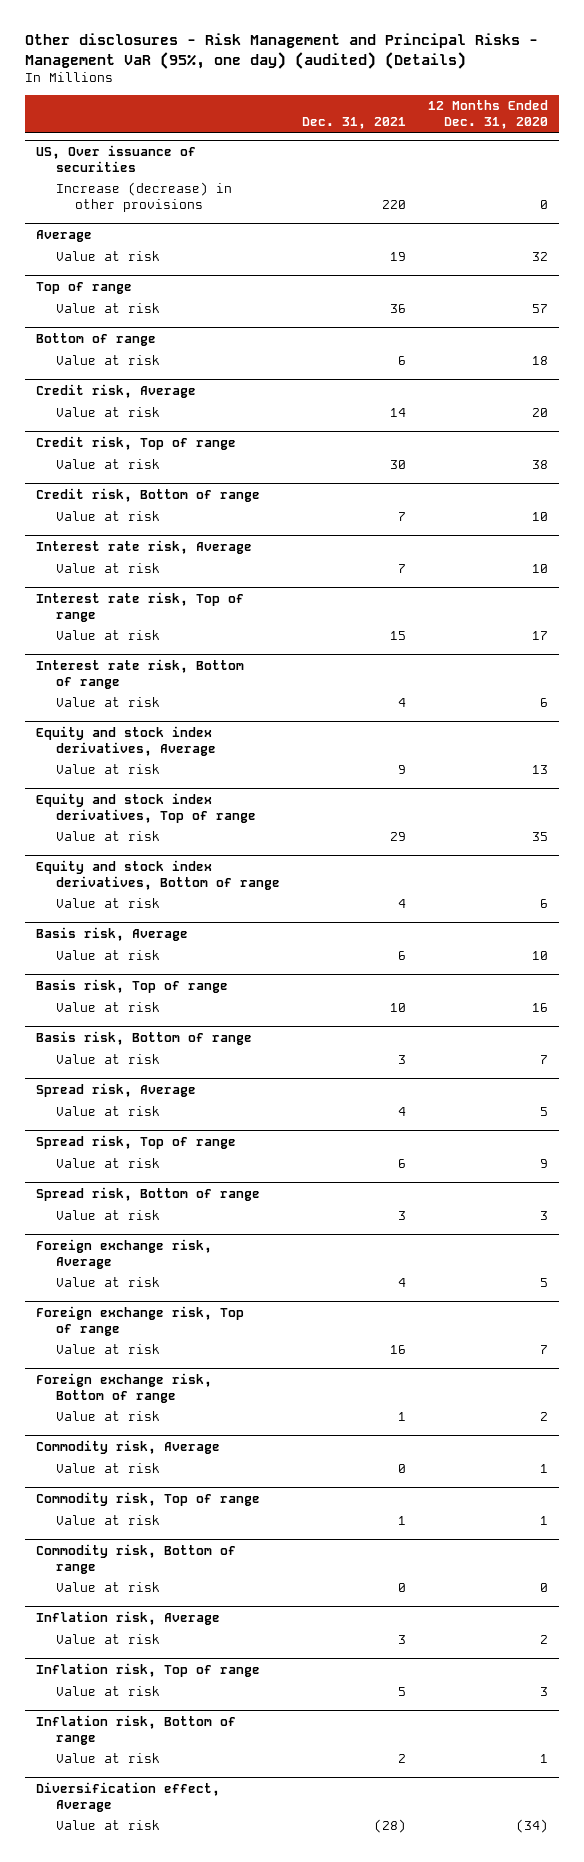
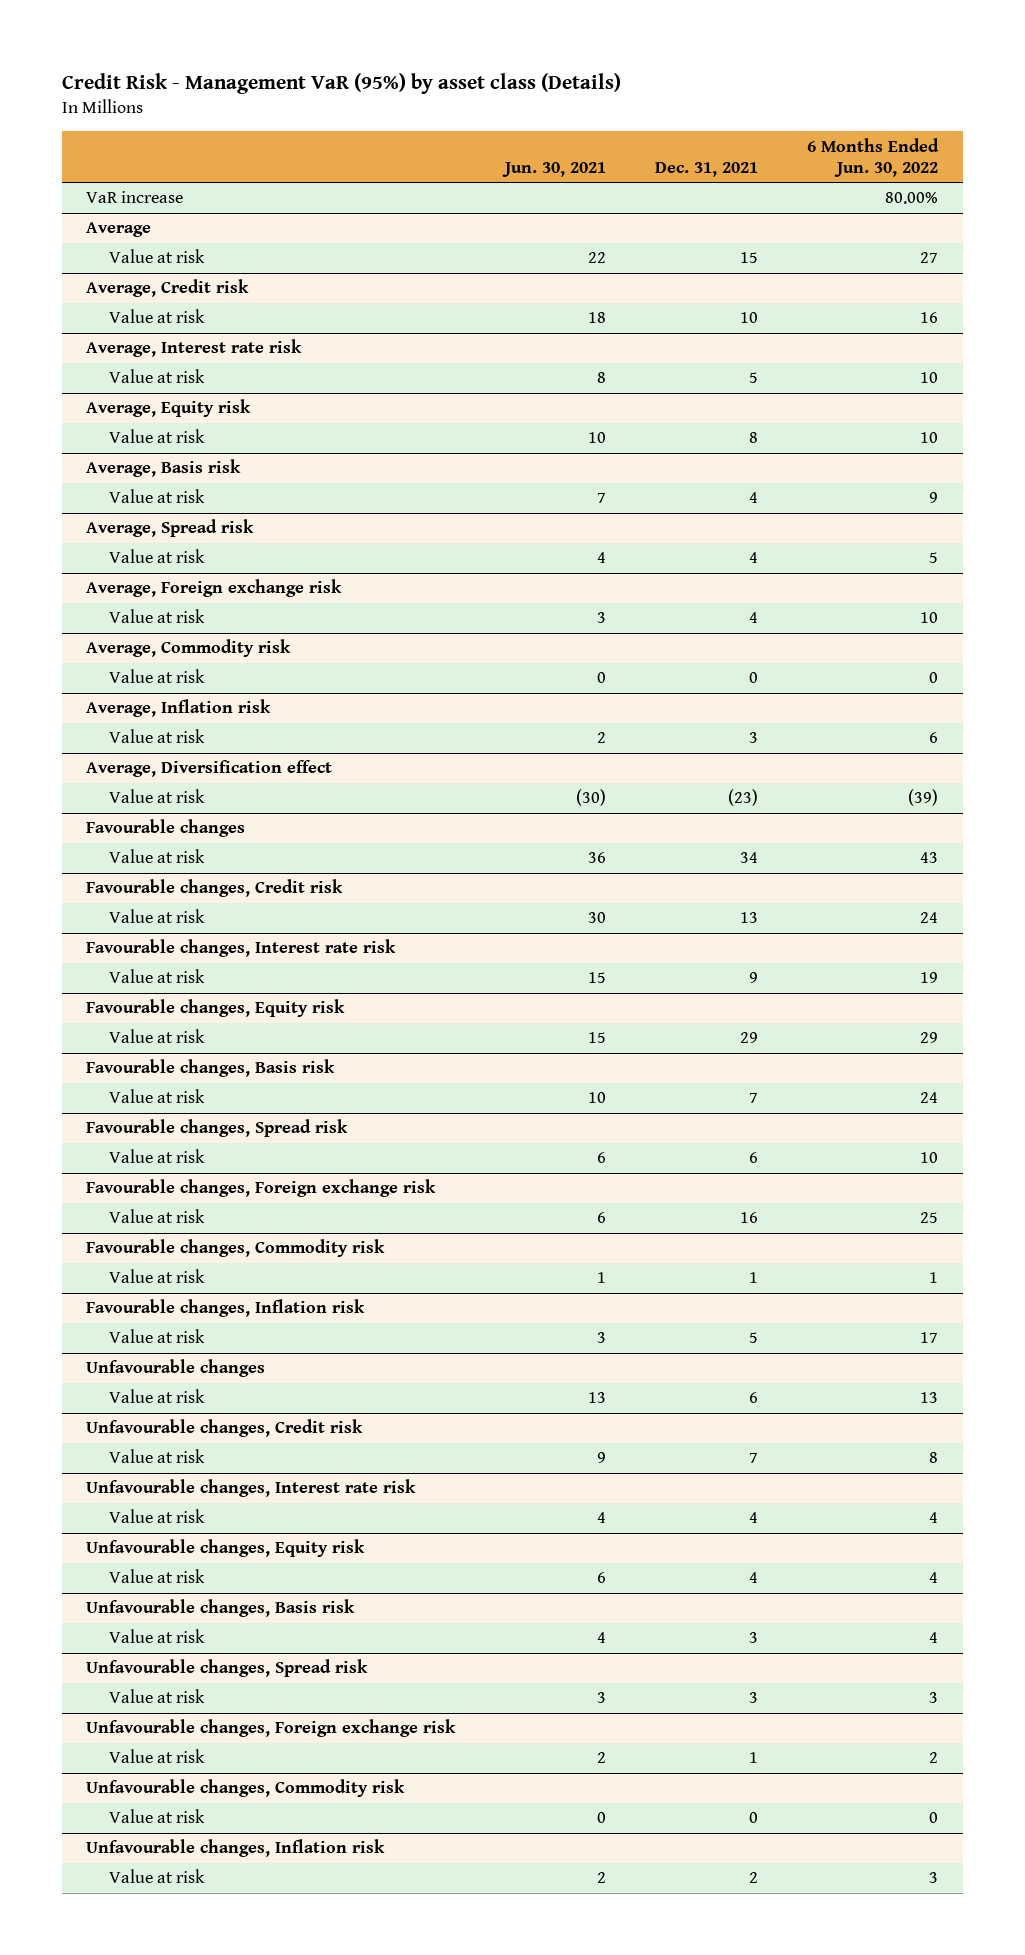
- Other disclosures - Risk Management and Principal Risks - Management VaR (95%, one day) (audited) (Details)
+ Credit Risk - Management VaR (95%) by asset class (Details)
- | Dec. 31, 2021 | 12 Months Ended Dec. 31, 2020
+ | Jun. 30, 2021 | Dec. 31, 2021 | 6 Months Ended Jun. 30, 2022
- US, Over issuance of securities
- Increase (decrease) in other provisions | 220 | 0
+ VaR increase | | | 80.00%
@ Average
- Value at risk | 19 | 32
- Top of range
- Value at risk | 36 | 57
- Bottom of range
- Value at risk | 6 | 18
- Credit risk, Average
- Value at risk | 14 | 20
- Credit risk, Top of range
- Value at risk | 30 | 38
- Credit risk, Bottom of range
- Value at risk | 7 | 10
- Interest rate risk, Average
- Value at risk | 7 | 10
- Interest rate risk, Top of range
- Interest rate risk, Bottom of range
+ Average, Credit risk
+ Value at risk | 18 | 10 | 16
+ Average, Interest rate risk
+ Value at risk | 8 | 5 | 10
+ Average, Equity risk
+ Value at risk | 10 | 8 | 10
+ Average, Basis risk
- Equity and stock index derivatives, Average
- Value at risk | 9 | 13
- Equity and stock index derivatives, Top of range
- Value at risk | 29 | 35
- Equity and stock index derivatives, Bottom of range
+ Average, Spread risk
- Basis risk, Average
- Value at risk | 6 | 10
- Basis risk, Top of range
- Value at risk | 10 | 16
- Basis risk, Bottom of range
- Value at risk | 3 | 7
- Spread risk, Average
+ Average, Foreign exchange risk
- Spread risk, Top of range
- Value at risk | 6 | 9
- Spread risk, Bottom of range
+ Average, Commodity risk
+ Value at risk | 0 | 0 | 0
+ Average, Inflation risk
- Foreign exchange risk, Average
- Value at risk | 4 | 5
- Foreign exchange risk, Top of range
+ Average, Diversification effect
+ Value at risk | (30) | (23) | (39)
+ Favourable changes
+ Value at risk | 36 | 34 | 43
+ Favourable changes, Credit risk
+ Value at risk | 30 | 13 | 24
+ Favourable changes, Interest rate risk
+ Value at risk | 15 | 9 | 19
+ Favourable changes, Equity risk
+ Value at risk | 15 | 29 | 29
+ Favourable changes, Basis risk
+ Value at risk | 10 | 7 | 24
+ Favourable changes, Spread risk
+ Value at risk | 6 | 6 | 10
+ Favourable changes, Foreign exchange risk
- Foreign exchange risk, Bottom of range
+ Favourable changes, Commodity risk
- Commodity risk, Average
- Value at risk | 0 | 1
- Commodity risk, Top of range
+ Favourable changes, Inflation risk
+ Value at risk | 3 | 5 | 17
+ Unfavourable changes
+ Value at risk | 13 | 6 | 13
+ Unfavourable changes, Credit risk
+ Value at risk | 9 | 7 | 8
+ Unfavourable changes, Interest rate risk
+ Value at risk | 4 | 4 | 4
+ Unfavourable changes, Equity risk
+ Value at risk | 6 | 4 | 4
+ Unfavourable changes, Basis risk
+ Value at risk | 4 | 3 | 4
+ Unfavourable changes, Spread risk
+ Value at risk | 3 | 3 | 3
+ Unfavourable changes, Foreign exchange risk
- Commodity risk, Bottom of range
+ Unfavourable changes, Commodity risk
- Inflation risk, Average
- Value at risk | 3 | 2
- Inflation risk, Top of range
- Value at risk | 5 | 3
- Inflation risk, Bottom of range
+ Unfavourable changes, Inflation risk
- Diversification effect, Average
- Value at risk | (28) | (34)

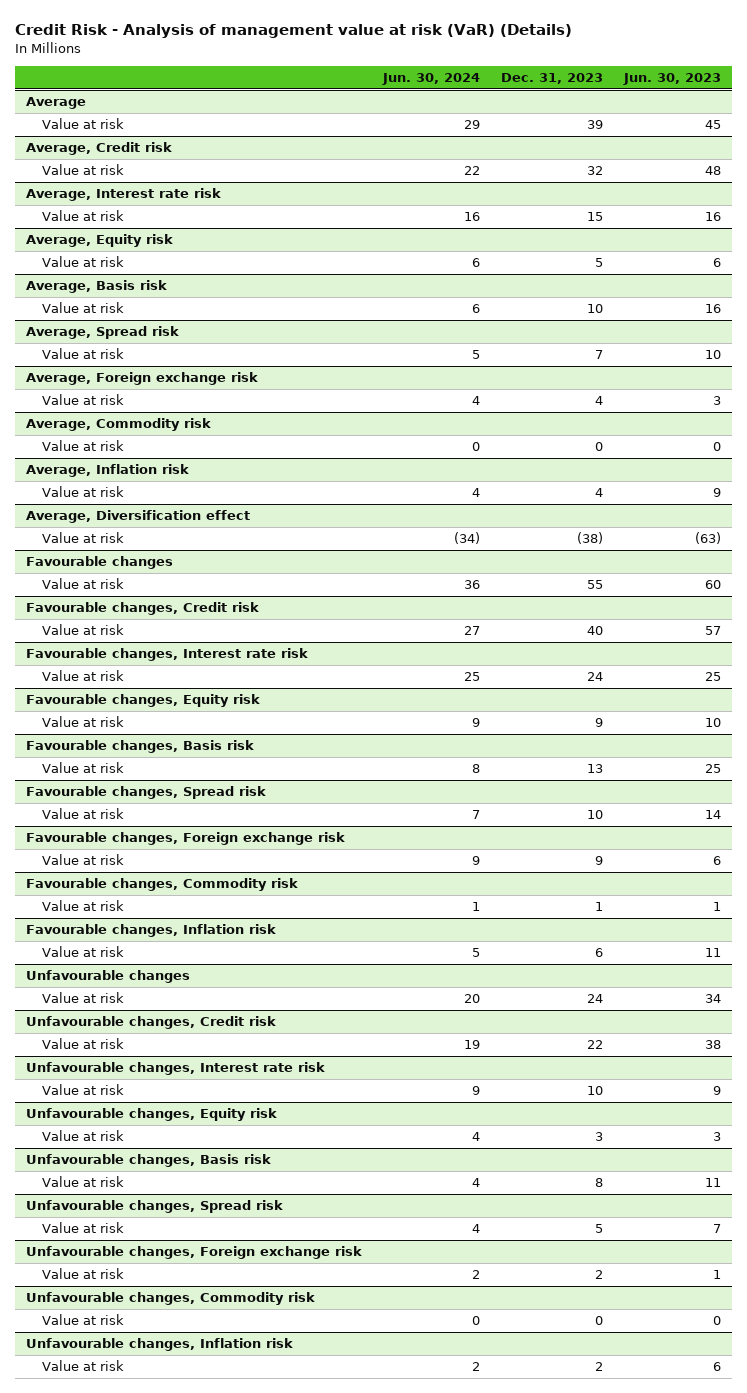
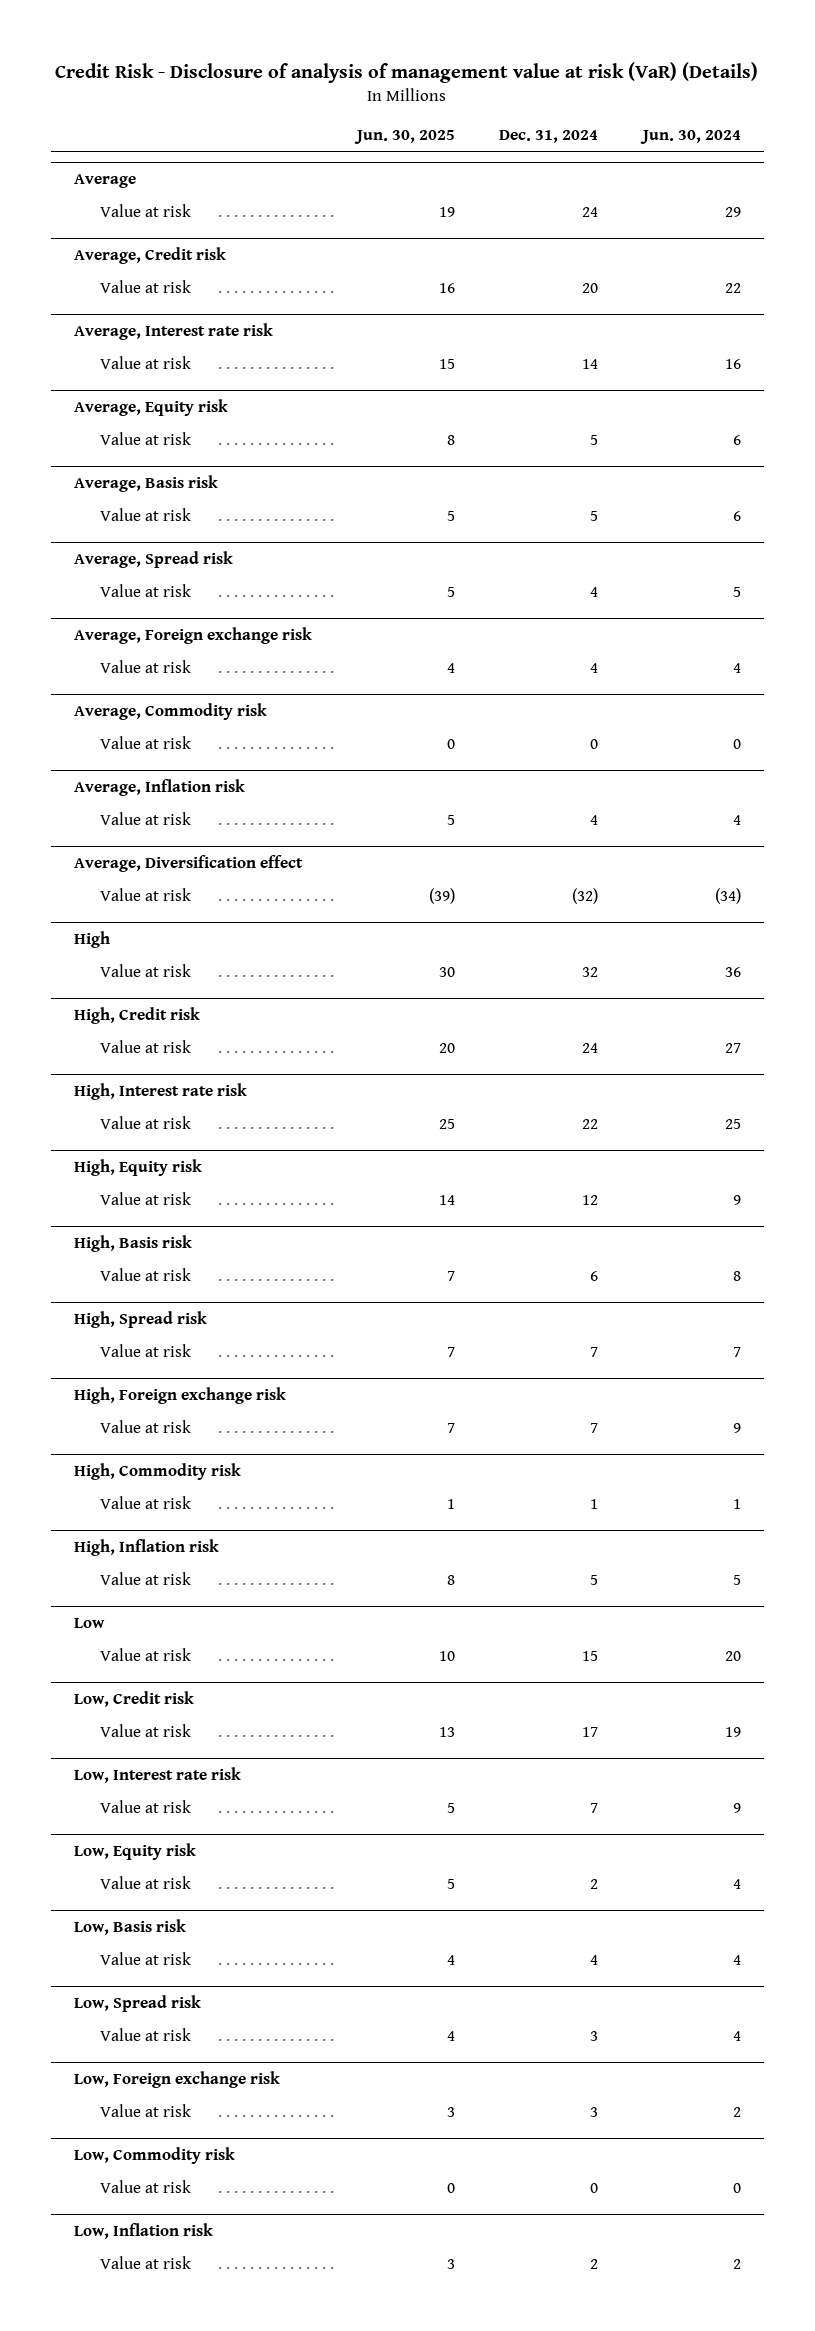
- Credit Risk - Analysis of management value at risk (VaR) (Details)
+ Credit Risk - Disclosure of analysis of management value at risk (VaR) (Details)
- | Jun. 30, 2024 | Dec. 31, 2023 | Jun. 30, 2023
+ | Jun. 30, 2025 | Dec. 31, 2024 | Jun. 30, 2024
- Favourable changes
+ High
- Favourable changes, Credit risk
+ High, Credit risk
- Favourable changes, Interest rate risk
+ High, Interest rate risk
- Favourable changes, Equity risk
+ High, Equity risk
- Favourable changes, Basis risk
+ High, Basis risk
- Favourable changes, Spread risk
+ High, Spread risk
- Favourable changes, Foreign exchange risk
+ High, Foreign exchange risk
- Favourable changes, Commodity risk
+ High, Commodity risk
- Favourable changes, Inflation risk
+ High, Inflation risk
- Unfavourable changes
+ Low
- Unfavourable changes, Credit risk
+ Low, Credit risk
- Unfavourable changes, Interest rate risk
+ Low, Interest rate risk
- Unfavourable changes, Equity risk
+ Low, Equity risk
- Unfavourable changes, Basis risk
+ Low, Basis risk
- Unfavourable changes, Spread risk
+ Low, Spread risk
- Unfavourable changes, Foreign exchange risk
+ Low, Foreign exchange risk
- Unfavourable changes, Commodity risk
+ Low, Commodity risk
- Unfavourable changes, Inflation risk
+ Low, Inflation risk

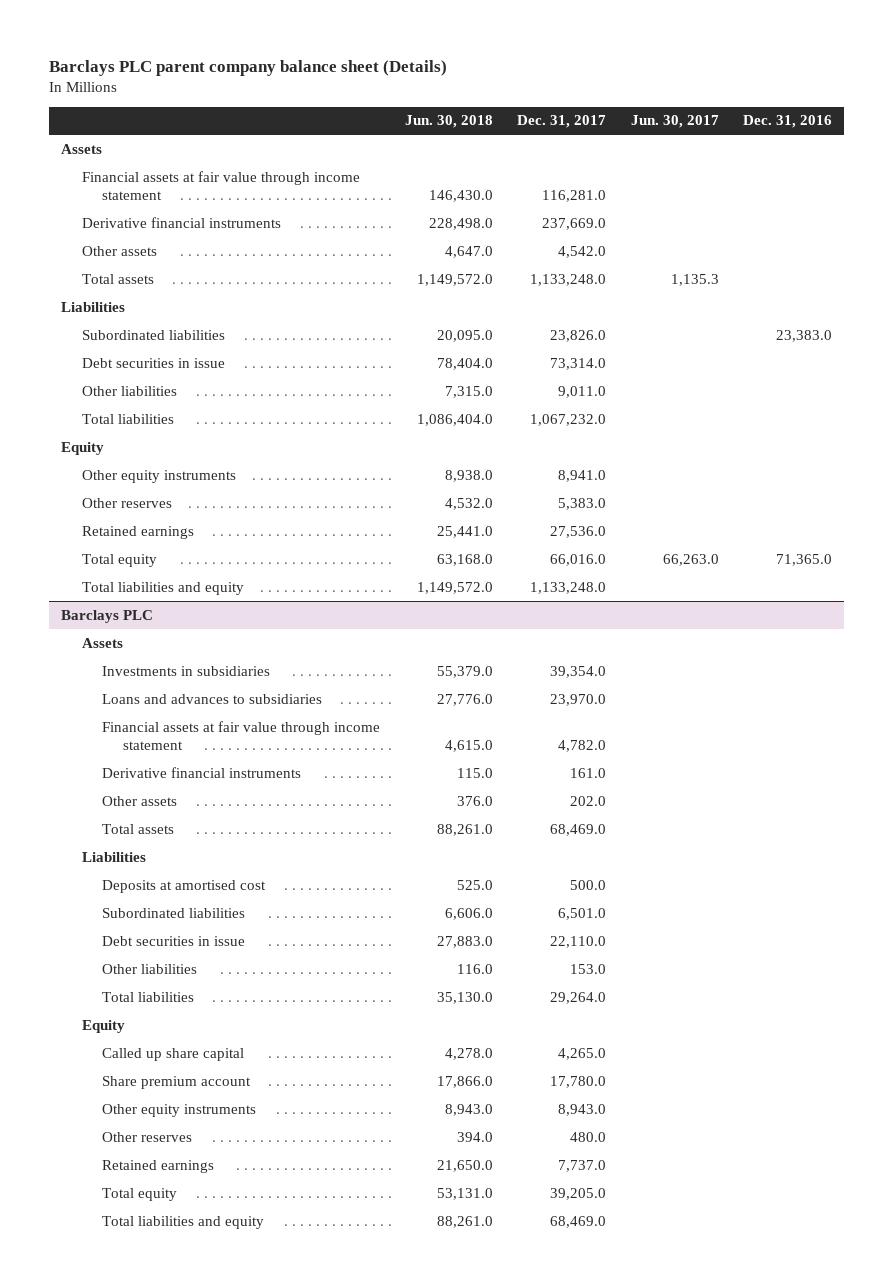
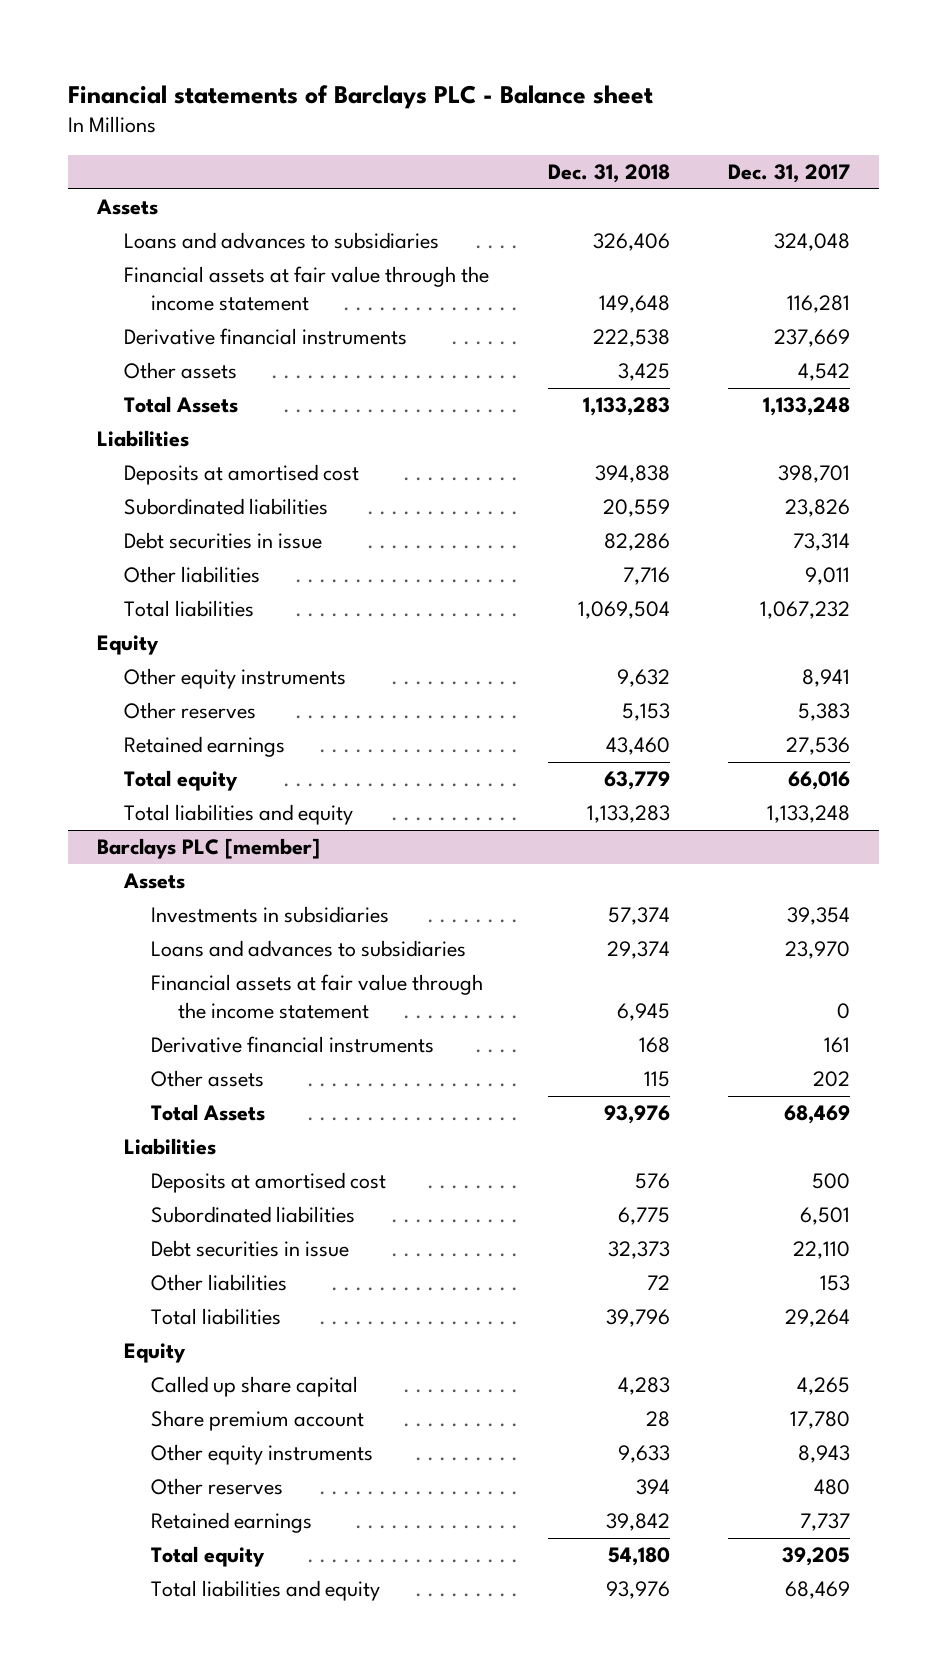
- Barclays PLC parent company balance sheet (Details)
+ Financial statements of Barclays PLC - Balance sheet
- | Jun. 30, 2018 | Dec. 31, 2017 | Jun. 30, 2017 | Dec. 31, 2016
+ | Dec. 31, 2018 | Dec. 31, 2017
- Financial assets at fair value through income statement | 146,430.0 | 116,281.0 | |
- Derivative financial instruments | 228,498.0 | 237,669.0 | |
- Other assets | 4,647.0 | 4,542.0 | |
- Total assets | 1,149,572.0 | 1,133,248.0 | 1,135.3 |
+ Loans and advances to subsidiaries | 326,406 | 324,048
+ Financial assets at fair value through the income statement | 149,648 | 116,281
+ Derivative financial instruments | 222,538 | 237,669
+ Other assets | 3,425 | 4,542
+ Total Assets | 1,133,283 | 1,133,248
- Subordinated liabilities | 20,095.0 | 23,826.0 | | 23,383.0
- Debt securities in issue | 78,404.0 | 73,314.0 | |
- Other liabilities | 7,315.0 | 9,011.0 | |
- Total liabilities | 1,086,404.0 | 1,067,232.0 | |
+ Deposits at amortised cost | 394,838 | 398,701
+ Subordinated liabilities | 20,559 | 23,826
+ Debt securities in issue | 82,286 | 73,314
+ Other liabilities | 7,716 | 9,011
+ Total liabilities | 1,069,504 | 1,067,232
- Other equity instruments | 8,938.0 | 8,941.0 | |
- Other reserves | 4,532.0 | 5,383.0 | |
- Retained earnings | 25,441.0 | 27,536.0 | |
- Total equity | 63,168.0 | 66,016.0 | 66,263.0 | 71,365.0
- Total liabilities and equity | 1,149,572.0 | 1,133,248.0 | |
- Barclays PLC
+ Other equity instruments | 9,632 | 8,941
+ Other reserves | 5,153 | 5,383
+ Retained earnings | 43,460 | 27,536
+ Total equity | 63,779 | 66,016
+ Total liabilities and equity | 1,133,283 | 1,133,248
+ Barclays PLC [member]
- Investments in subsidiaries | 55,379.0 | 39,354.0 | |
- Loans and advances to subsidiaries | 27,776.0 | 23,970.0 | |
- Financial assets at fair value through income statement | 4,615.0 | 4,782.0 | |
- Derivative financial instruments | 115.0 | 161.0 | |
- Other assets | 376.0 | 202.0 | |
- Total assets | 88,261.0 | 68,469.0 | |
+ Investments in subsidiaries | 57,374 | 39,354
+ Loans and advances to subsidiaries | 29,374 | 23,970
+ Financial assets at fair value through the income statement | 6,945 | 0
+ Derivative financial instruments | 168 | 161
+ Other assets | 115 | 202
+ Total Assets | 93,976 | 68,469
- Deposits at amortised cost | 525.0 | 500.0 | |
- Subordinated liabilities | 6,606.0 | 6,501.0 | |
- Debt securities in issue | 27,883.0 | 22,110.0 | |
- Other liabilities | 116.0 | 153.0 | |
- Total liabilities | 35,130.0 | 29,264.0 | |
+ Deposits at amortised cost | 576 | 500
+ Subordinated liabilities | 6,775 | 6,501
+ Debt securities in issue | 32,373 | 22,110
+ Other liabilities | 72 | 153
+ Total liabilities | 39,796 | 29,264
- Called up share capital | 4,278.0 | 4,265.0 | |
- Share premium account | 17,866.0 | 17,780.0 | |
- Other equity instruments | 8,943.0 | 8,943.0 | |
- Other reserves | 394.0 | 480.0 | |
- Retained earnings | 21,650.0 | 7,737.0 | |
- Total equity | 53,131.0 | 39,205.0 | |
- Total liabilities and equity | 88,261.0 | 68,469.0 | |
+ Called up share capital | 4,283 | 4,265
+ Share premium account | 28 | 17,780
+ Other equity instruments | 9,633 | 8,943
+ Other reserves | 394 | 480
+ Retained earnings | 39,842 | 7,737
+ Total equity | 54,180 | 39,205
+ Total liabilities and equity | 93,976 | 68,469

